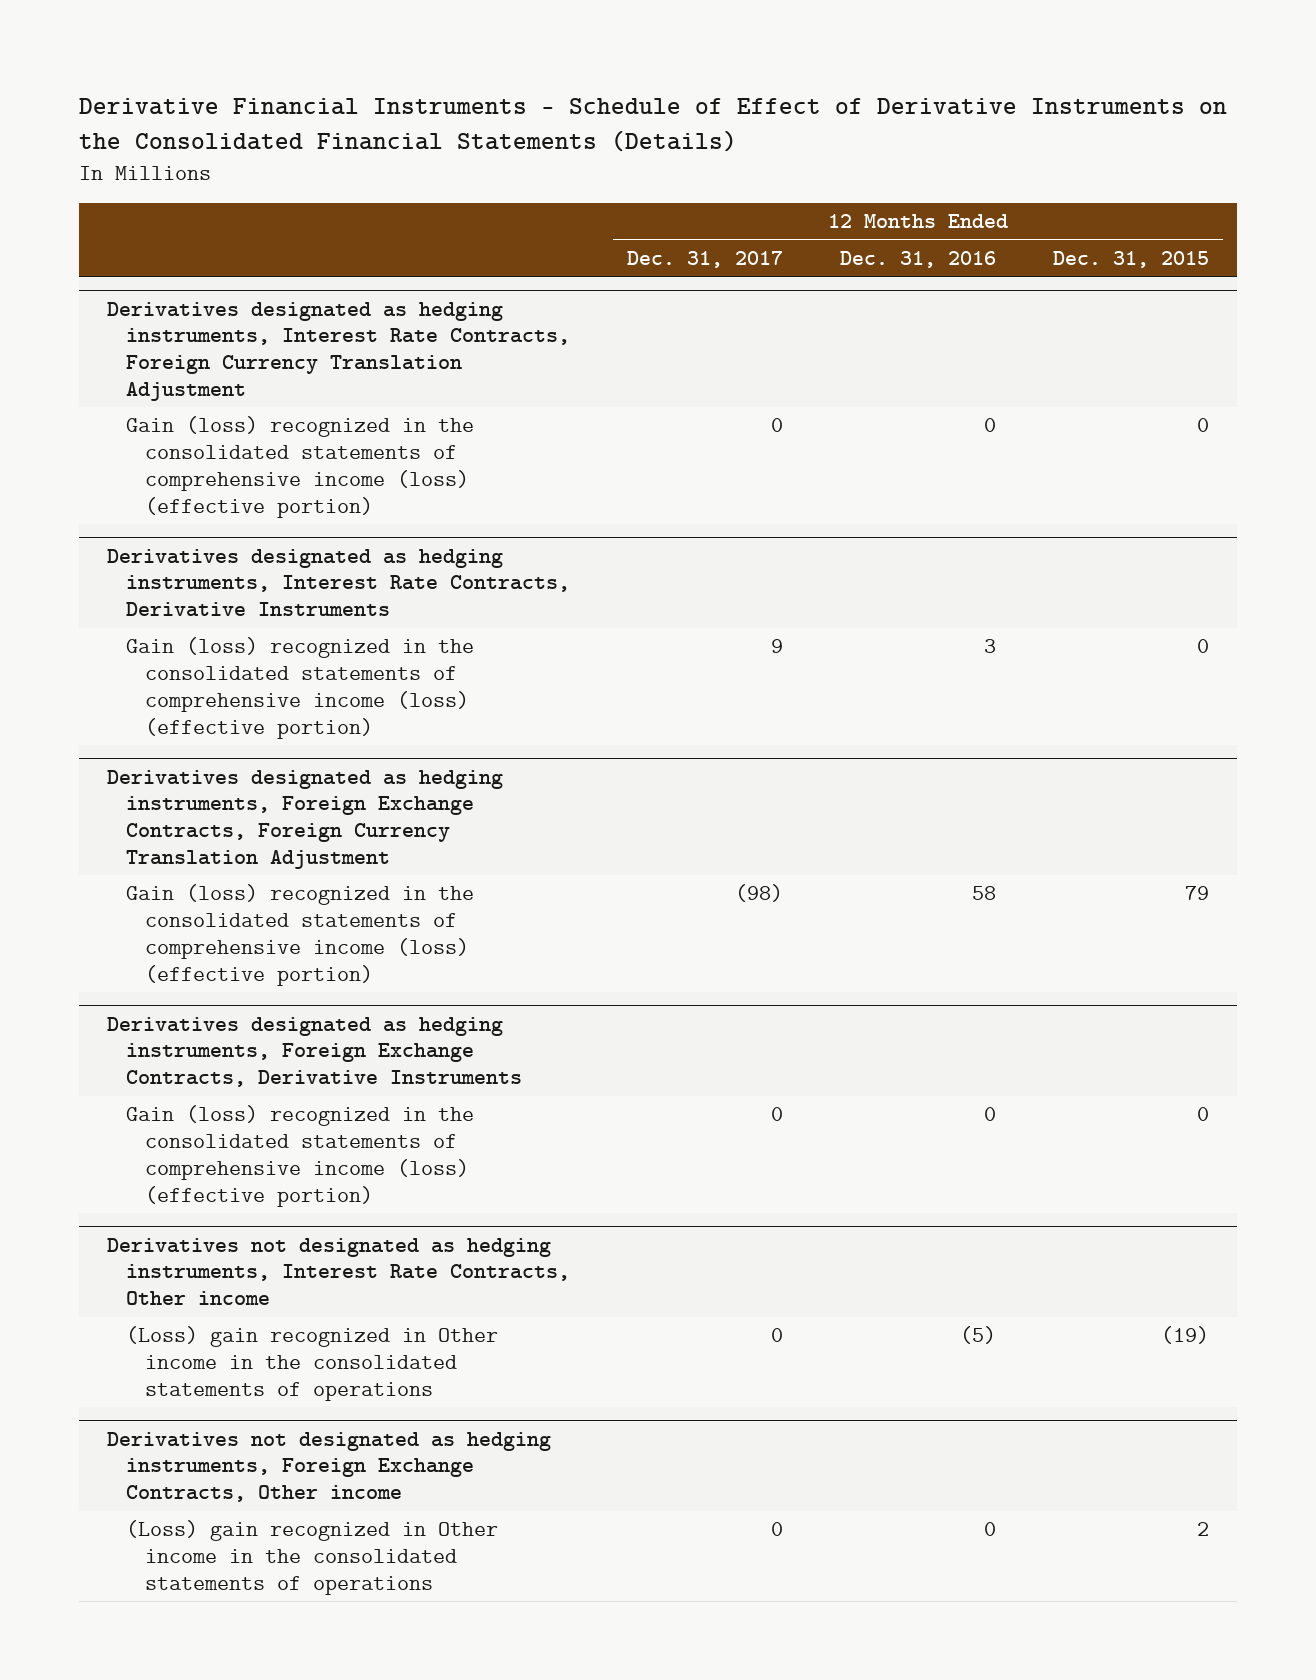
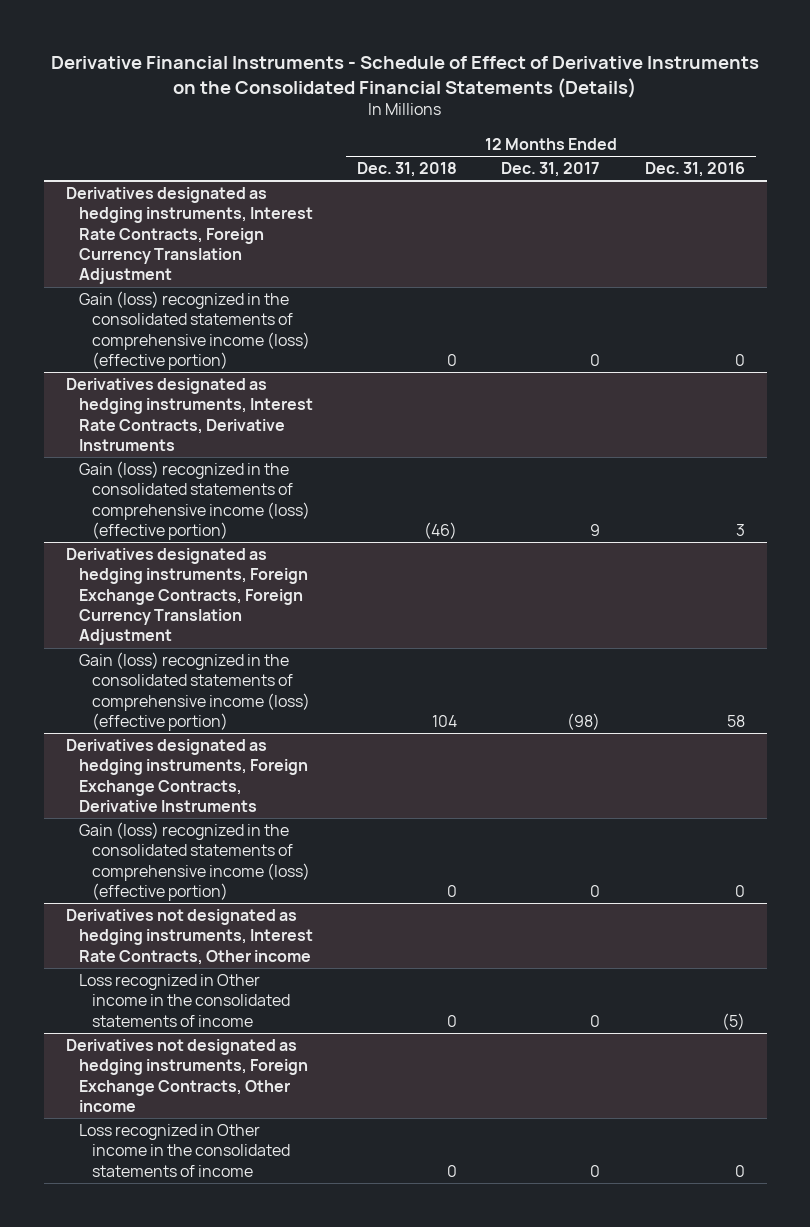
- | 12 Months Ended Dec. 31, 2017 | 12 Months Ended Dec. 31, 2016 | 12 Months Ended Dec. 31, 2015
+ | 12 Months Ended Dec. 31, 2018 | 12 Months Ended Dec. 31, 2017 | 12 Months Ended Dec. 31, 2016
@ Derivatives not designated as hedging instruments, Interest Rate Contracts, Other income
- (Loss) gain recognized in Other income in the consolidated statements of operations | 0 | (5) | (19)
+ Loss recognized in Other income in the consolidated statements of income | 0 | 0 | (5)
@ Derivatives not designated as hedging instruments, Foreign Exchange Contracts, Other income
- (Loss) gain recognized in Other income in the consolidated statements of operations | 0 | 0 | 2
+ Loss recognized in Other income in the consolidated statements of income | 0 | 0 | 0

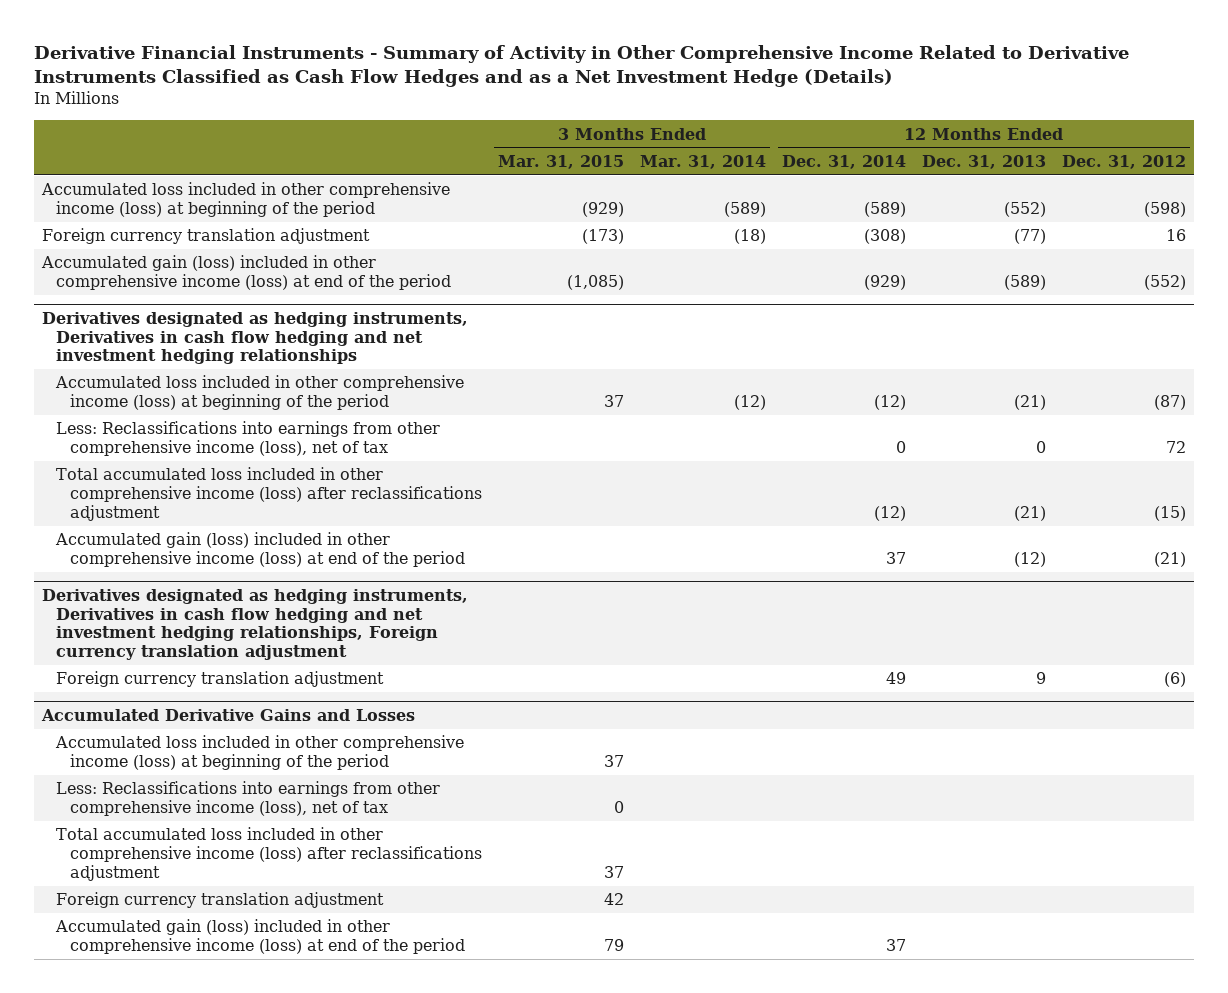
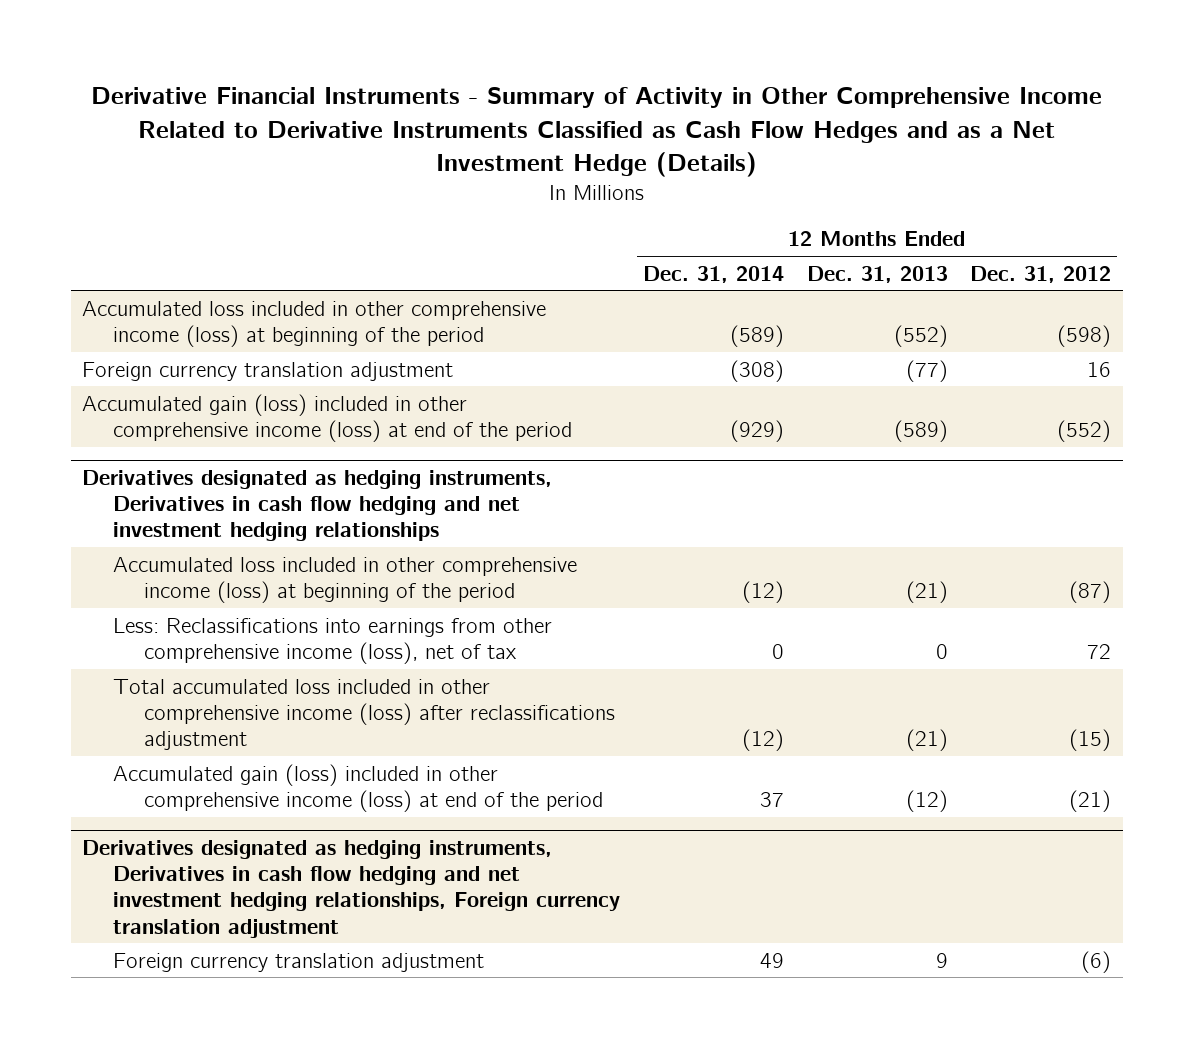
- | 3 Months Ended Mar. 31, 2015 | 3 Months Ended Mar. 31, 2014 | 12 Months Ended Dec. 31, 2014 | 12 Months Ended Dec. 31, 2013 | 12 Months Ended Dec. 31, 2012
+ | 12 Months Ended Dec. 31, 2014 | 12 Months Ended Dec. 31, 2013 | 12 Months Ended Dec. 31, 2012
- Accumulated Derivative Gains and Losses
- Accumulated loss included in other comprehensive income (loss) at beginning of the period | 37 | | | |
- Less: Reclassifications into earnings from other comprehensive income (loss), net of tax | 0 | | | |
- Total accumulated loss included in other comprehensive income (loss) after reclassifications adjustment | 37 | | | |
- Foreign currency translation adjustment | 42 | | | |
- Accumulated gain (loss) included in other comprehensive income (loss) at end of the period | 79 | | 37 | |

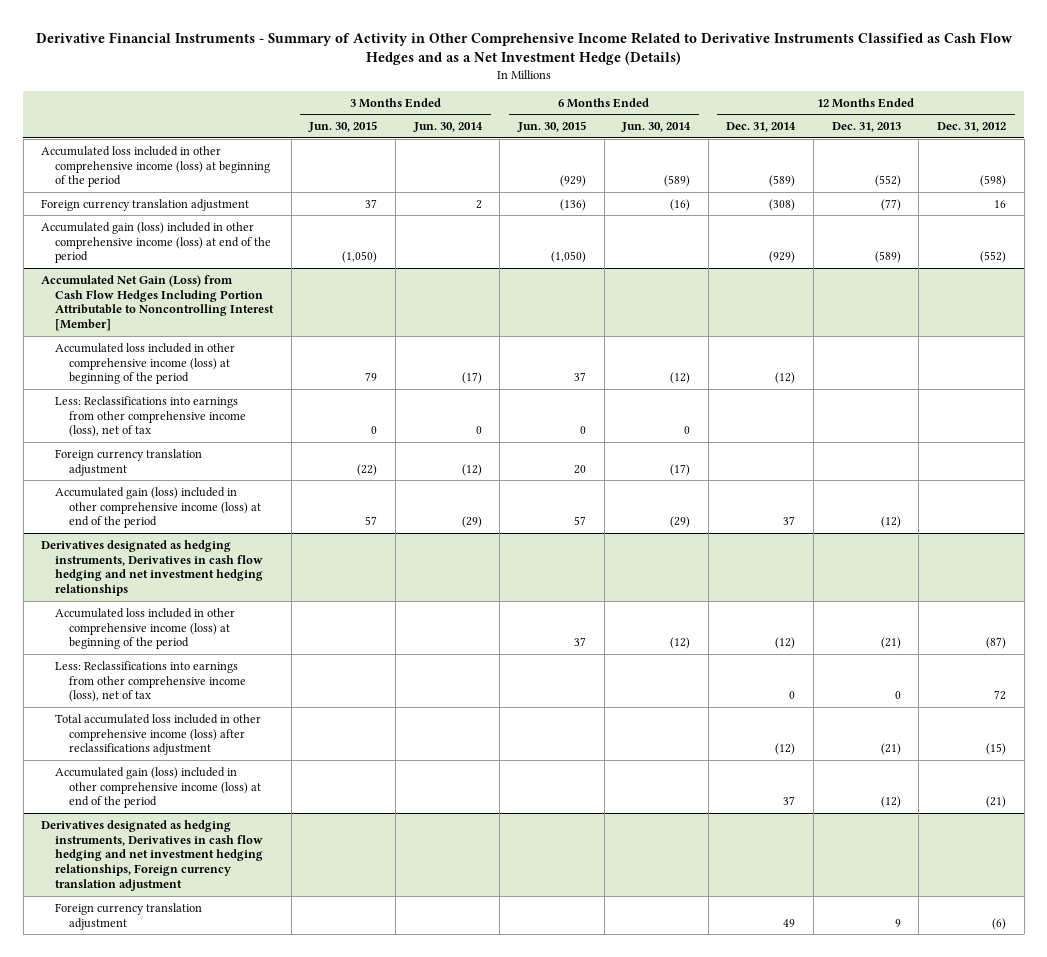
- | 12 Months Ended Dec. 31, 2014 | 12 Months Ended Dec. 31, 2013 | 12 Months Ended Dec. 31, 2012
+ | 3 Months Ended Jun. 30, 2015 | 3 Months Ended Jun. 30, 2014 | 6 Months Ended Jun. 30, 2015 | 6 Months Ended Jun. 30, 2014 | 12 Months Ended Dec. 31, 2014 | 12 Months Ended Dec. 31, 2013 | 12 Months Ended Dec. 31, 2012
+ Accumulated Net Gain (Loss) from Cash Flow Hedges Including Portion Attributable to Noncontrolling Interest [Member]
+ Accumulated loss included in other comprehensive income (loss) at beginning of the period | 79 | (17) | 37 | (12) | (12) | |
+ Less: Reclassifications into earnings from other comprehensive income (loss), net of tax | 0 | 0 | 0 | 0 | | |
+ Foreign currency translation adjustment | (22) | (12) | 20 | (17) | | |
+ Accumulated gain (loss) included in other comprehensive income (loss) at end of the period | 57 | (29) | 57 | (29) | 37 | (12) |

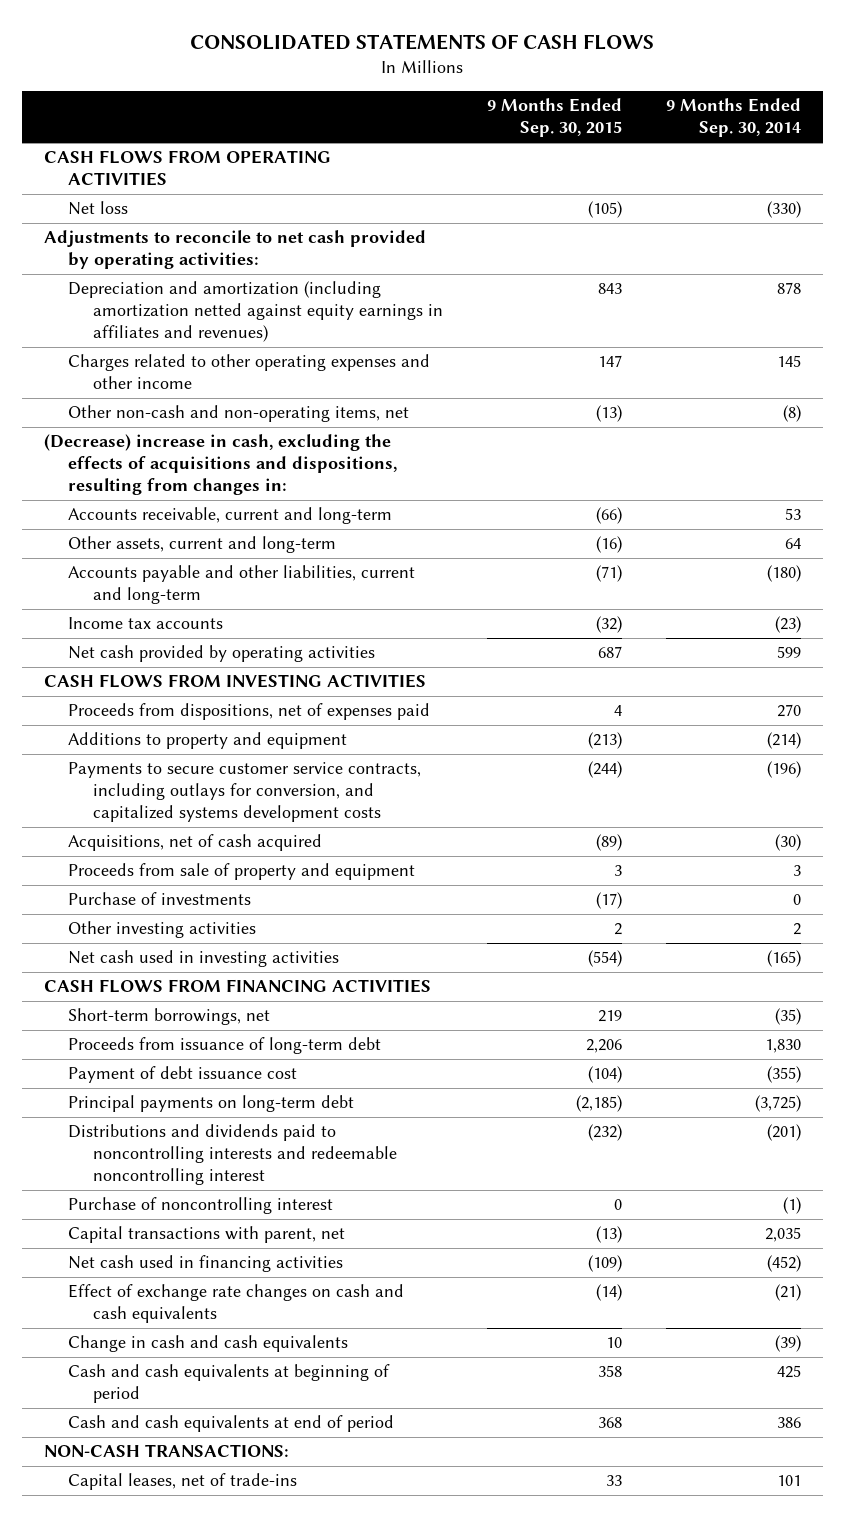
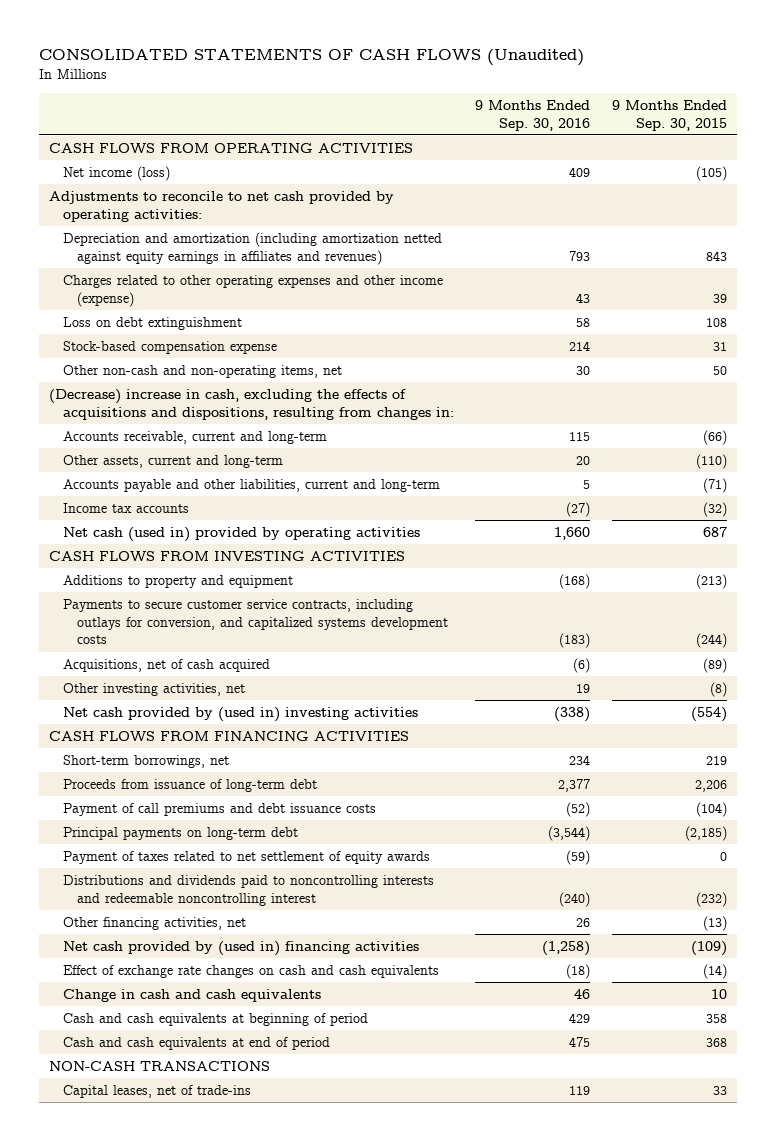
- CONSOLIDATED STATEMENTS OF CASH FLOWS
+ CONSOLIDATED STATEMENTS OF CASH FLOWS (Unaudited)
- | 9 Months Ended Sep. 30, 2015 | 9 Months Ended Sep. 30, 2014
+ | 9 Months Ended Sep. 30, 2016 | 9 Months Ended Sep. 30, 2015
- Net loss | (105) | (330)
+ Net income (loss) | 409 | (105)
- Charges related to other operating expenses and other income | 147 | 145
- Other non-cash and non-operating items, net | (13) | (8)
+ Charges related to other operating expenses and other income (expense) | 43 | 39
+ Loss on debt extinguishment | 58 | 108
+ Stock-based compensation expense | 214 | 31
+ Other non-cash and non-operating items, net | 30 | 50
- Other assets, current and long-term | (16) | 64
+ Other assets, current and long-term | 20 | (110)
- Net cash provided by operating activities | 687 | 599
+ Net cash (used in) provided by operating activities | 1,660 | 687
- Proceeds from dispositions, net of expenses paid | 4 | 270
- Proceeds from sale of property and equipment | 3 | 3
- Purchase of investments | (17) | 0
- Other investing activities | 2 | 2
- Net cash used in investing activities | (554) | (165)
+ Other investing activities, net | 19 | (8)
+ Net cash provided by (used in) investing activities | (338) | (554)
- Payment of debt issuance cost | (104) | (355)
+ Payment of call premiums and debt issuance costs | (52) | (104)
+ Payment of taxes related to net settlement of equity awards | (59) | 0
- Purchase of noncontrolling interest | 0 | (1)
- Capital transactions with parent, net | (13) | 2,035
- Net cash used in financing activities | (109) | (452)
+ Other financing activities, net | 26 | (13)
+ Net cash provided by (used in) financing activities | (1,258) | (109)
- NON-CASH TRANSACTIONS:
+ NON-CASH TRANSACTIONS

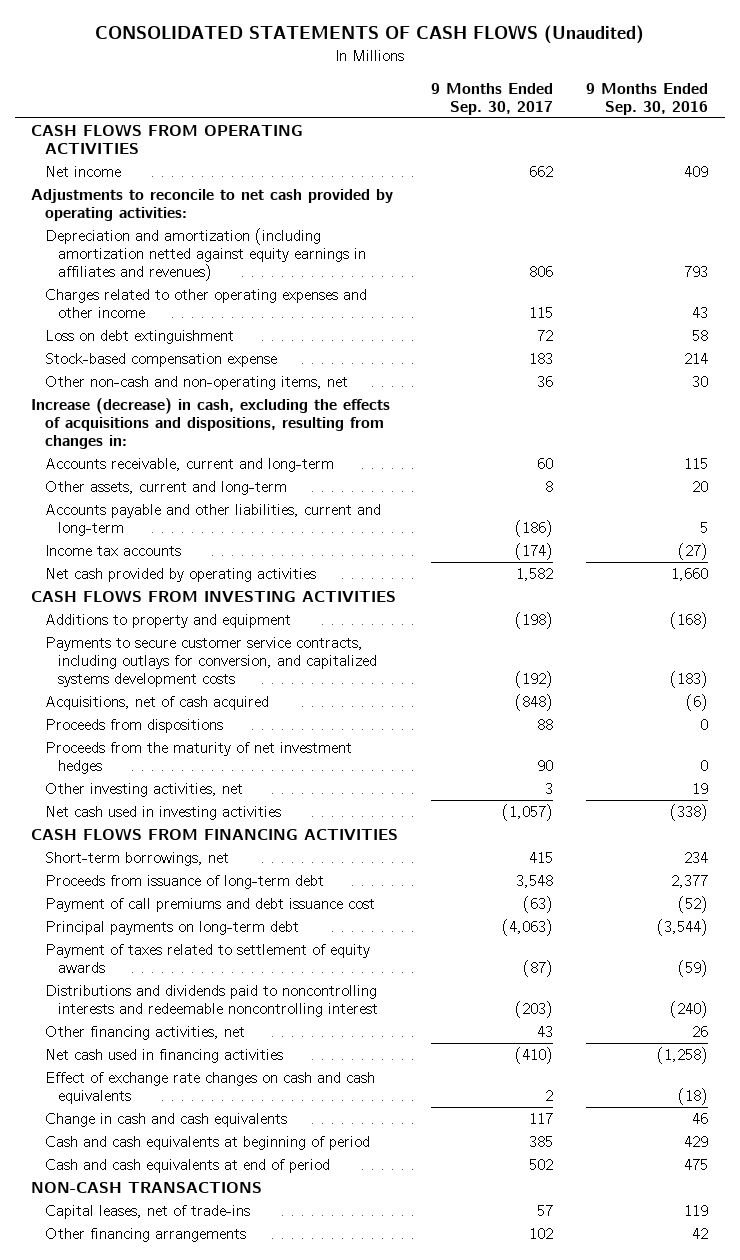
- | 9 Months Ended Sep. 30, 2016 | 9 Months Ended Sep. 30, 2015
+ | 9 Months Ended Sep. 30, 2017 | 9 Months Ended Sep. 30, 2016
- Net income (loss) | 409 | (105)
+ Net income | 662 | 409
- Charges related to other operating expenses and other income (expense) | 43 | 39
+ Charges related to other operating expenses and other income | 115 | 43
- (Decrease) increase in cash, excluding the effects of acquisitions and dispositions, resulting from changes in:
+ Increase (decrease) in cash, excluding the effects of acquisitions and dispositions, resulting from changes in:
- Net cash (used in) provided by operating activities | 1,660 | 687
+ Net cash provided by operating activities | 1,582 | 1,660
+ Proceeds from dispositions | 88 | 0
+ Proceeds from the maturity of net investment hedges | 90 | 0
- Net cash provided by (used in) investing activities | (338) | (554)
+ Net cash used in investing activities | (1,057) | (338)
- Payment of call premiums and debt issuance costs | (52) | (104)
+ Payment of call premiums and debt issuance cost | (63) | (52)
- Payment of taxes related to net settlement of equity awards | (59) | 0
+ Payment of taxes related to settlement of equity awards | (87) | (59)
- Net cash provided by (used in) financing activities | (1,258) | (109)
+ Net cash used in financing activities | (410) | (1,258)
+ Other financing arrangements | 102 | 42

